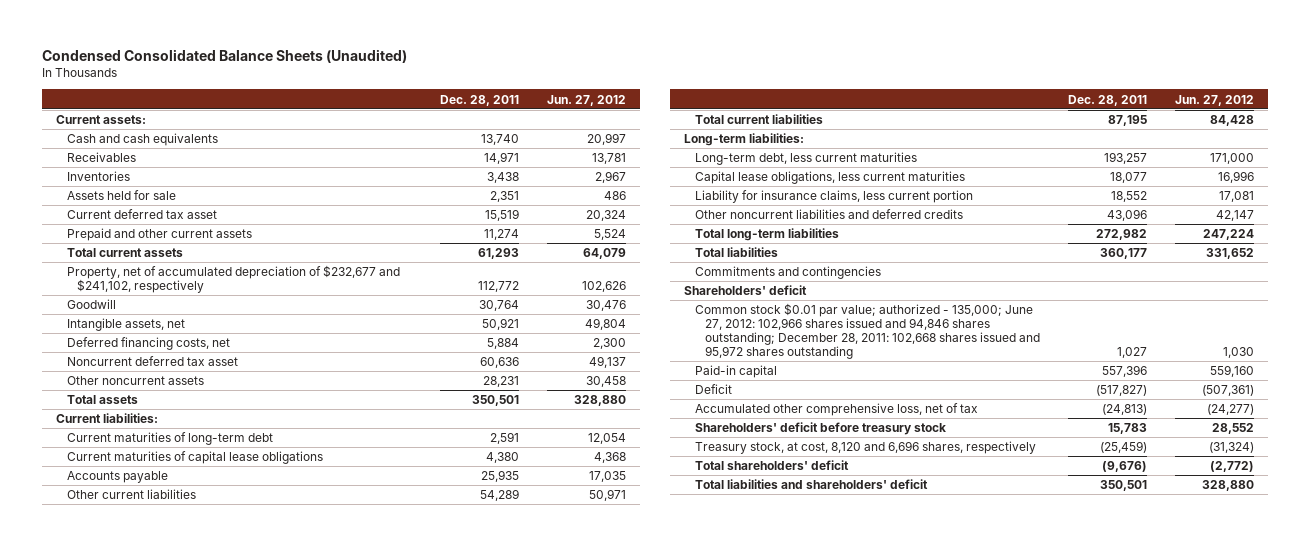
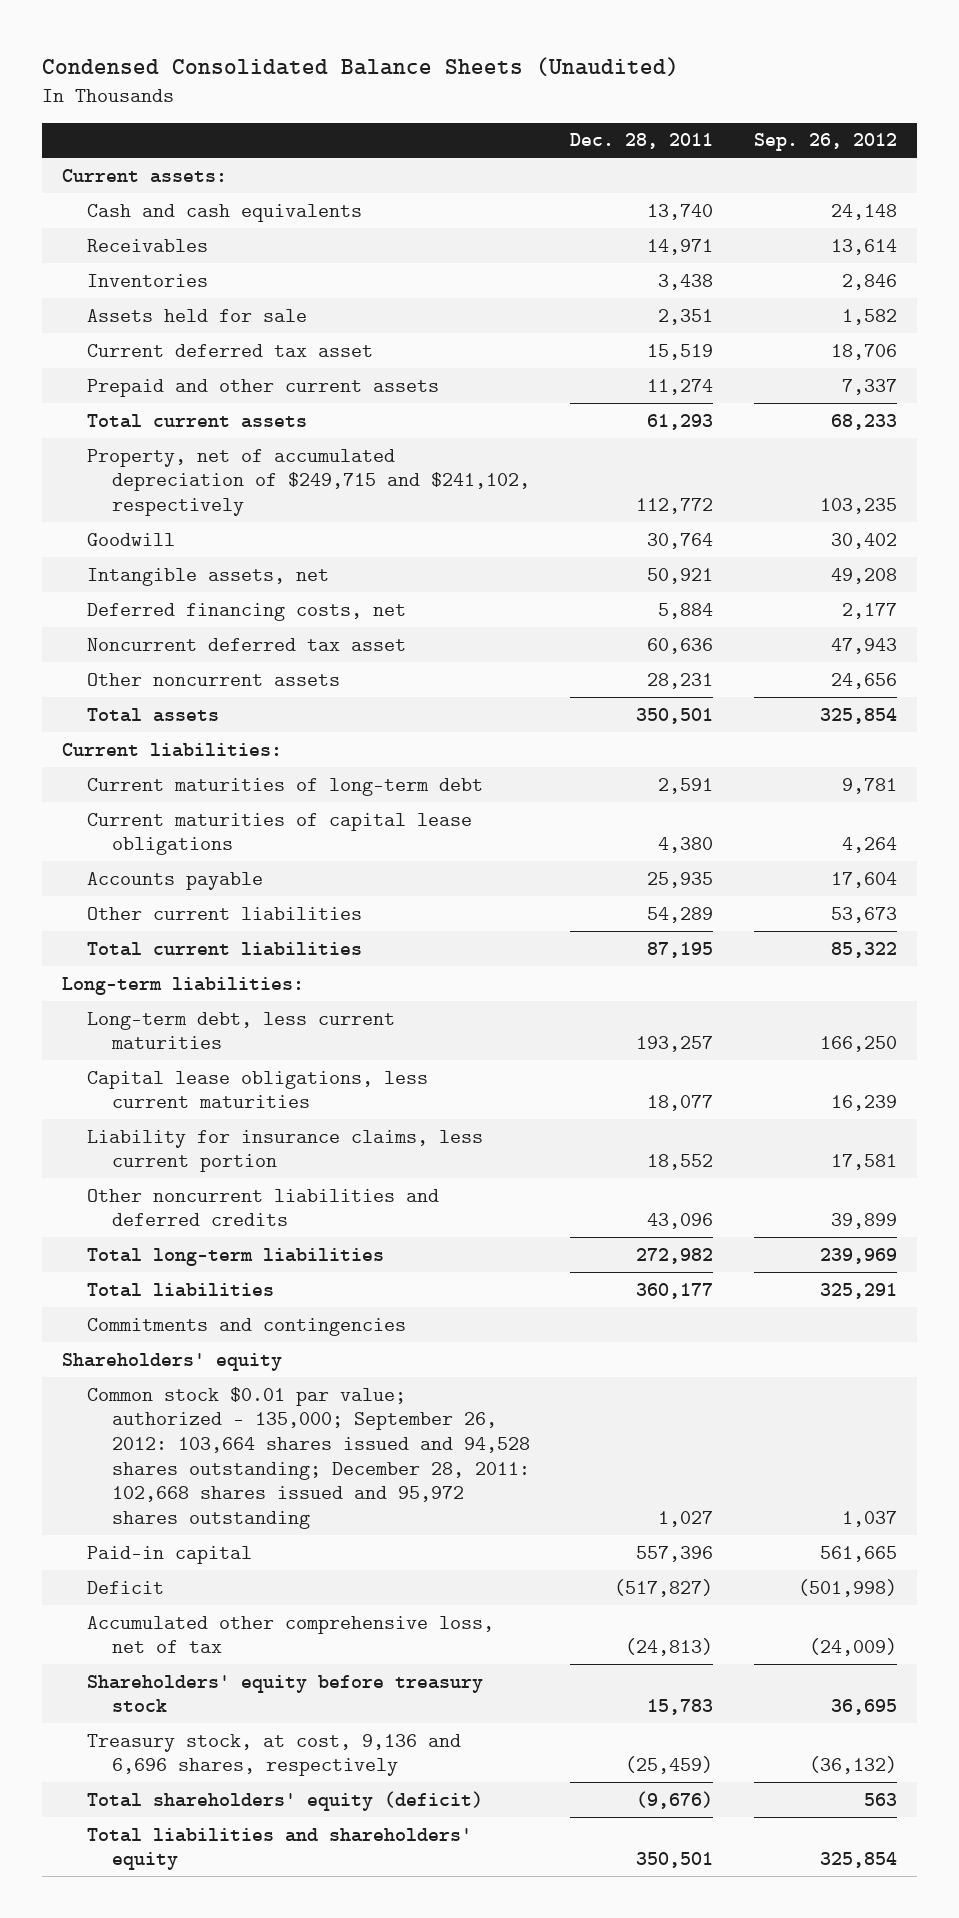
- | Dec. 28, 2011 | Jun. 27, 2012
+ | Dec. 28, 2011 | Sep. 26, 2012
- Property, net of accumulated depreciation of $232,677 and $241,102, respectively | 112,772 | 102,626
+ Property, net of accumulated depreciation of $249,715 and $241,102, respectively | 112,772 | 103,235
- Shareholders' deficit
- Common stock $0.01 par value; authorized - 135,000; June 27, 2012: 102,966 shares issued and 94,846 shares outstanding; December 28, 2011: 102,668 shares issued and 95,972 shares outstanding | 1,027 | 1,030
+ Shareholders' equity
+ Common stock $0.01 par value; authorized - 135,000; September 26, 2012: 103,664 shares issued and 94,528 shares outstanding; December 28, 2011: 102,668 shares issued and 95,972 shares outstanding | 1,027 | 1,037
- Shareholders' deficit before treasury stock | 15,783 | 28,552
- Treasury stock, at cost, 8,120 and 6,696 shares, respectively | (25,459) | (31,324)
- Total shareholders' deficit | (9,676) | (2,772)
- Total liabilities and shareholders' deficit | 350,501 | 328,880
+ Shareholders' equity before treasury stock | 15,783 | 36,695
+ Treasury stock, at cost, 9,136 and 6,696 shares, respectively | (25,459) | (36,132)
+ Total shareholders' equity (deficit) | (9,676) | 563
+ Total liabilities and shareholders' equity | 350,501 | 325,854

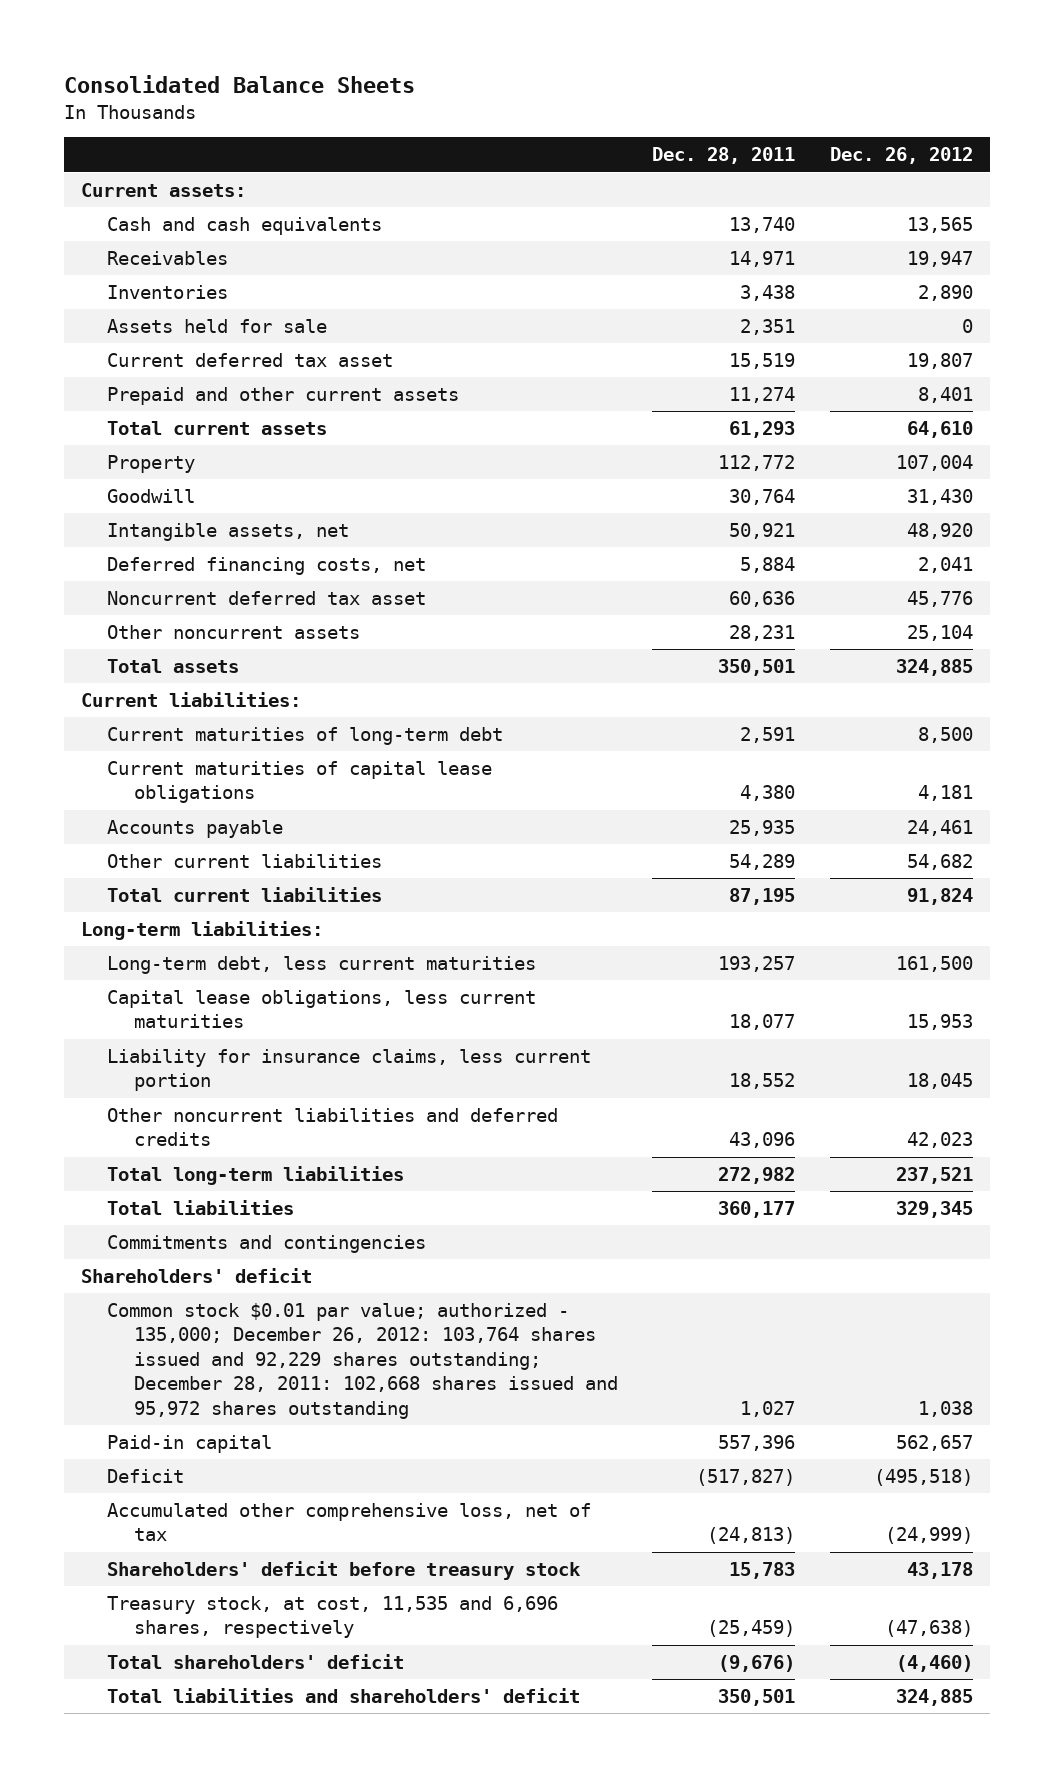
- Condensed Consolidated Balance Sheets (Unaudited)
+ Consolidated Balance Sheets
- | Dec. 28, 2011 | Sep. 26, 2012
+ | Dec. 28, 2011 | Dec. 26, 2012
- Property, net of accumulated depreciation of $249,715 and $241,102, respectively | 112,772 | 103,235
+ Property | 112,772 | 107,004
- Shareholders' equity
- Common stock $0.01 par value; authorized - 135,000; September 26, 2012: 103,664 shares issued and 94,528 shares outstanding; December 28, 2011: 102,668 shares issued and 95,972 shares outstanding | 1,027 | 1,037
+ Shareholders' deficit
+ Common stock $0.01 par value; authorized - 135,000; December 26, 2012: 103,764 shares issued and 92,229 shares outstanding; December 28, 2011: 102,668 shares issued and 95,972 shares outstanding | 1,027 | 1,038
- Shareholders' equity before treasury stock | 15,783 | 36,695
- Treasury stock, at cost, 9,136 and 6,696 shares, respectively | (25,459) | (36,132)
- Total shareholders' equity (deficit) | (9,676) | 563
- Total liabilities and shareholders' equity | 350,501 | 325,854
+ Shareholders' deficit before treasury stock | 15,783 | 43,178
+ Treasury stock, at cost, 11,535 and 6,696 shares, respectively | (25,459) | (47,638)
+ Total shareholders' deficit | (9,676) | (4,460)
+ Total liabilities and shareholders' deficit | 350,501 | 324,885

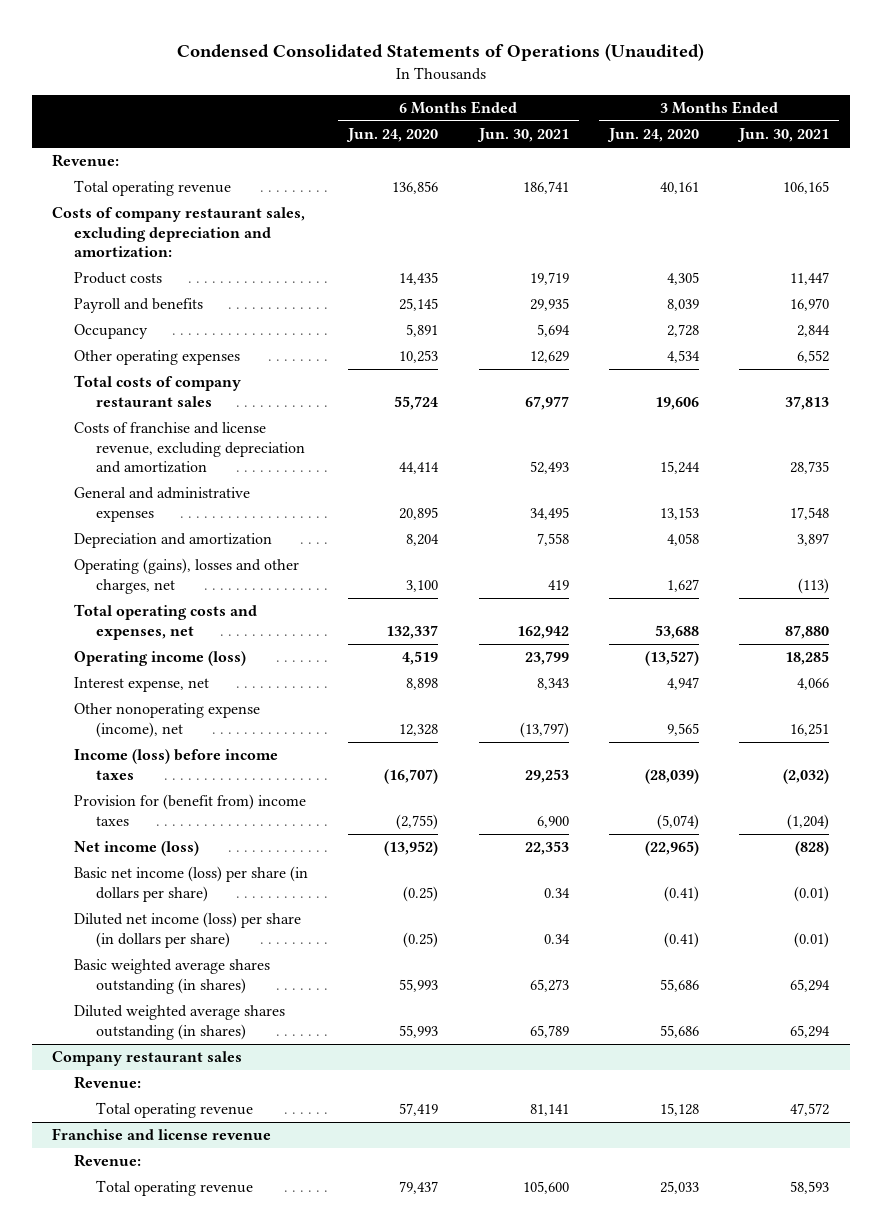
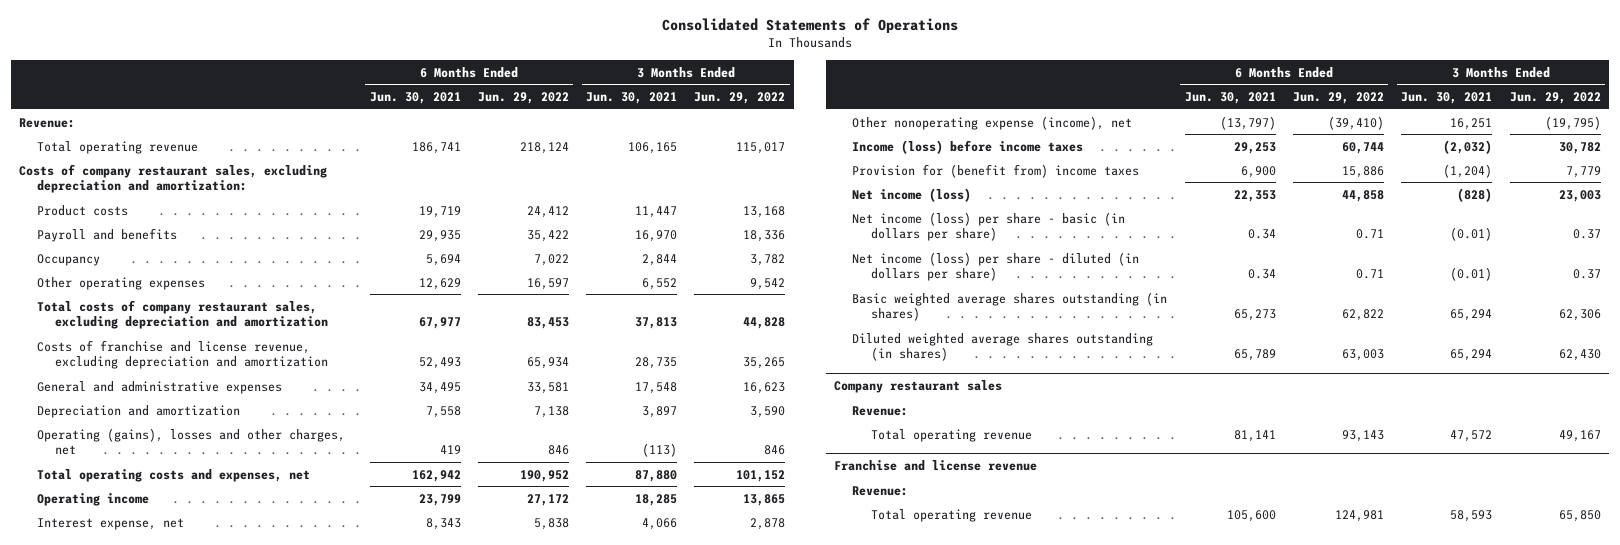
- Condensed Consolidated Statements of Operations (Unaudited)
+ Consolidated Statements of Operations
- | 6 Months Ended Jun. 24, 2020 | 6 Months Ended Jun. 30, 2021 | 3 Months Ended Jun. 24, 2020 | 3 Months Ended Jun. 30, 2021
+ | 6 Months Ended Jun. 30, 2021 | 6 Months Ended Jun. 29, 2022 | 3 Months Ended Jun. 30, 2021 | 3 Months Ended Jun. 29, 2022
- Total costs of company restaurant sales | 55,724 | 67,977 | 19,606 | 37,813
+ Total costs of company restaurant sales, excluding depreciation and amortization | 67,977 | 83,453 | 37,813 | 44,828
- Operating income (loss) | 4,519 | 23,799 | (13,527) | 18,285
+ Operating income | 23,799 | 27,172 | 18,285 | 13,865
- Basic net income (loss) per share (in dollars per share) | (0.25) | 0.34 | (0.41) | (0.01)
- Diluted net income (loss) per share (in dollars per share) | (0.25) | 0.34 | (0.41) | (0.01)
+ Net income (loss) per share - basic (in dollars per share) | 0.34 | 0.71 | (0.01) | 0.37
+ Net income (loss) per share - diluted (in dollars per share) | 0.34 | 0.71 | (0.01) | 0.37

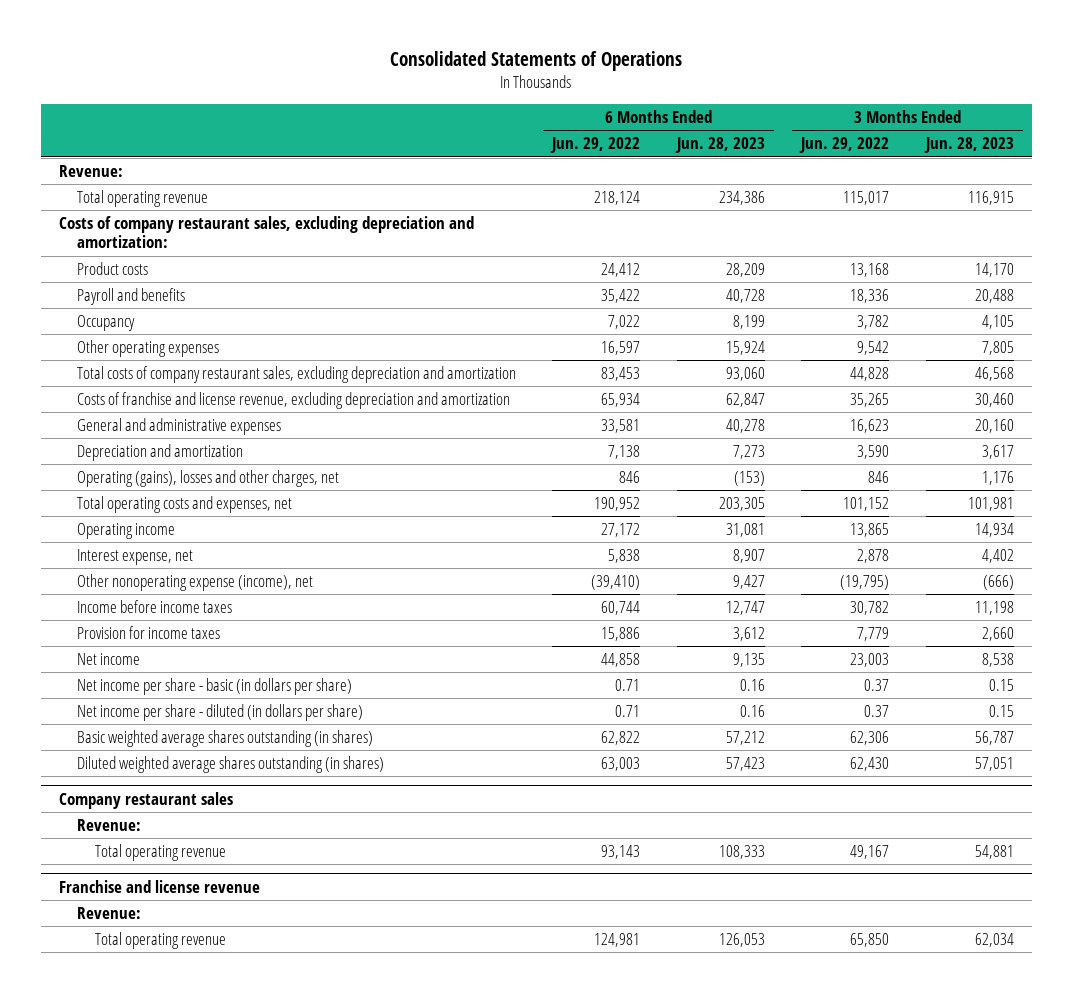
- | 6 Months Ended Jun. 30, 2021 | 6 Months Ended Jun. 29, 2022 | 3 Months Ended Jun. 30, 2021 | 3 Months Ended Jun. 29, 2022
+ | 6 Months Ended Jun. 29, 2022 | 6 Months Ended Jun. 28, 2023 | 3 Months Ended Jun. 29, 2022 | 3 Months Ended Jun. 28, 2023
- Income (loss) before income taxes | 29,253 | 60,744 | (2,032) | 30,782
- Provision for (benefit from) income taxes | 6,900 | 15,886 | (1,204) | 7,779
- Net income (loss) | 22,353 | 44,858 | (828) | 23,003
- Net income (loss) per share - basic (in dollars per share) | 0.34 | 0.71 | (0.01) | 0.37
- Net income (loss) per share - diluted (in dollars per share) | 0.34 | 0.71 | (0.01) | 0.37
+ Income before income taxes | 60,744 | 12,747 | 30,782 | 11,198
+ Provision for income taxes | 15,886 | 3,612 | 7,779 | 2,660
+ Net income | 44,858 | 9,135 | 23,003 | 8,538
+ Net income per share - basic (in dollars per share) | 0.71 | 0.16 | 0.37 | 0.15
+ Net income per share - diluted (in dollars per share) | 0.71 | 0.16 | 0.37 | 0.15

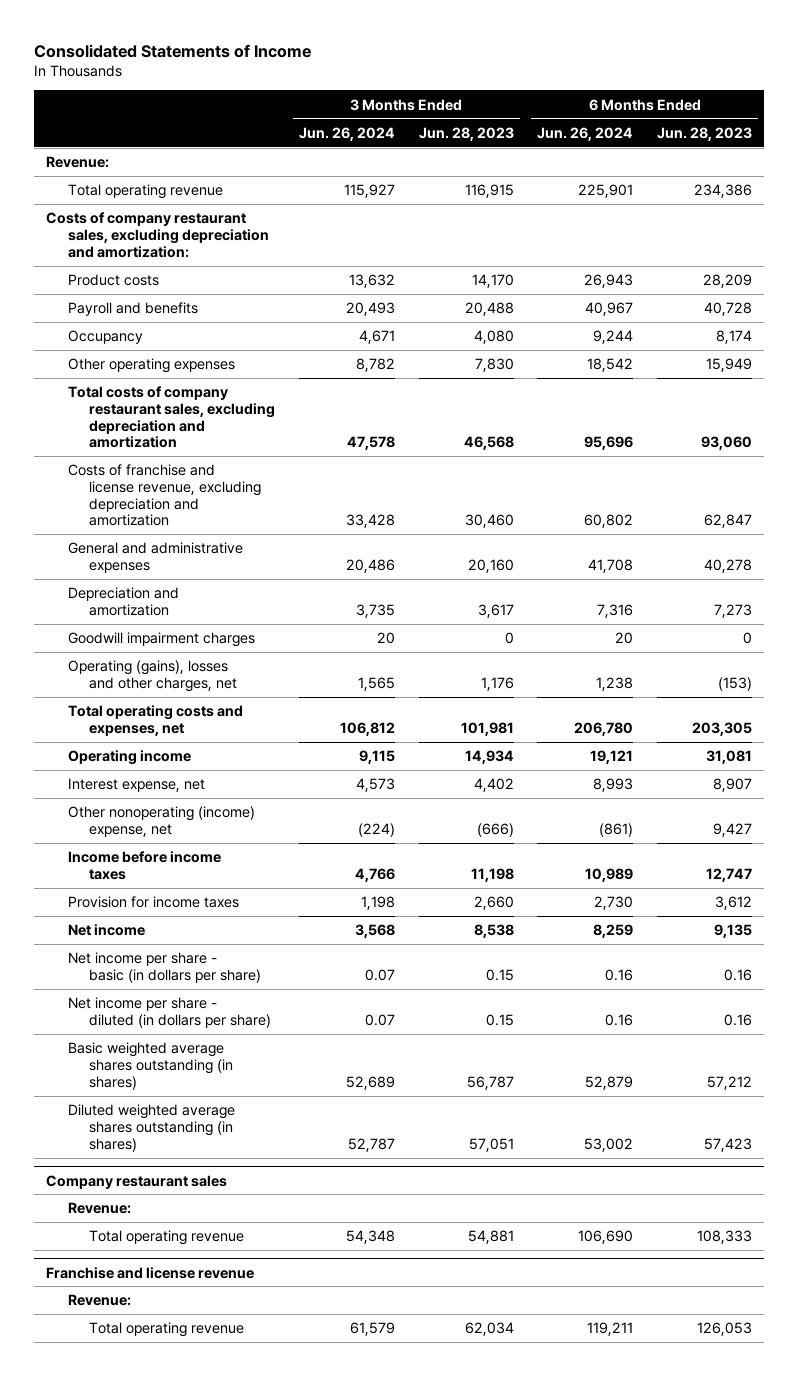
- Consolidated Statements of Operations
+ Consolidated Statements of Income
- | 6 Months Ended Jun. 29, 2022 | 6 Months Ended Jun. 28, 2023 | 3 Months Ended Jun. 29, 2022 | 3 Months Ended Jun. 28, 2023
+ | 3 Months Ended Jun. 26, 2024 | 3 Months Ended Jun. 28, 2023 | 6 Months Ended Jun. 26, 2024 | 6 Months Ended Jun. 28, 2023
- Occupancy | 7,022 | 8,199 | 3,782 | 4,105
- Other operating expenses | 16,597 | 15,924 | 9,542 | 7,805
+ Occupancy | 4,671 | 4,080 | 9,244 | 8,174
+ Other operating expenses | 8,782 | 7,830 | 18,542 | 15,949
+ Goodwill impairment charges | 20 | 0 | 20 | 0
- Other nonoperating expense (income), net | (39,410) | 9,427 | (19,795) | (666)
+ Other nonoperating (income) expense, net | (224) | (666) | (861) | 9,427

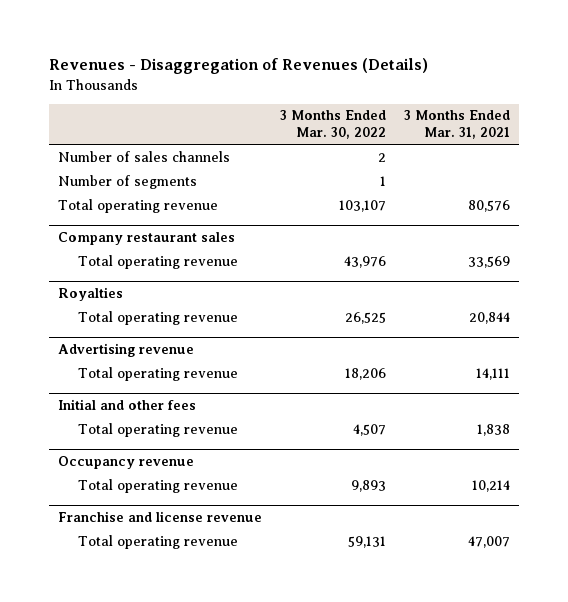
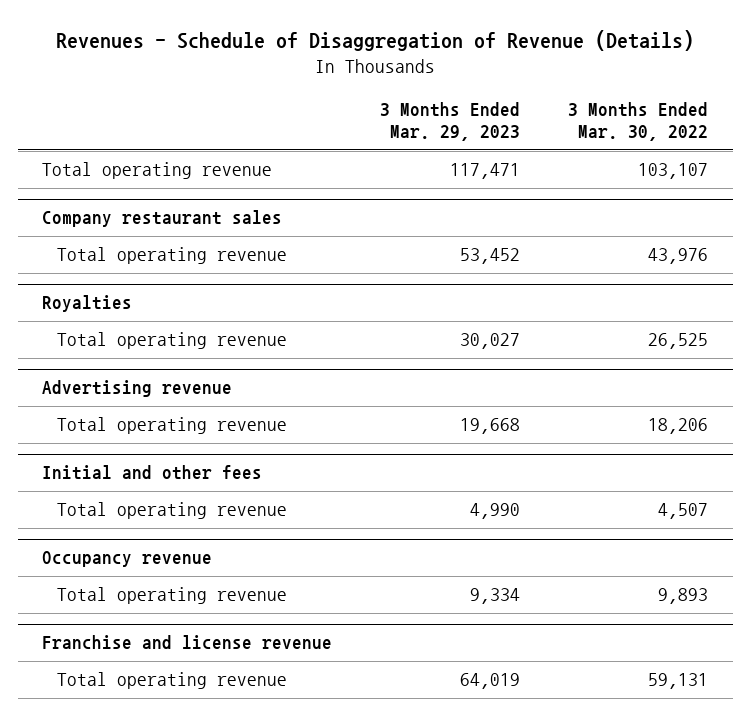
- Revenues - Disaggregation of Revenues (Details)
+ Revenues - Schedule of Disaggregation of Revenue (Details)
- | 3 Months Ended Mar. 30, 2022 | 3 Months Ended Mar. 31, 2021
+ | 3 Months Ended Mar. 29, 2023 | 3 Months Ended Mar. 30, 2022
- Number of sales channels | 2 |
- Number of segments | 1 |

